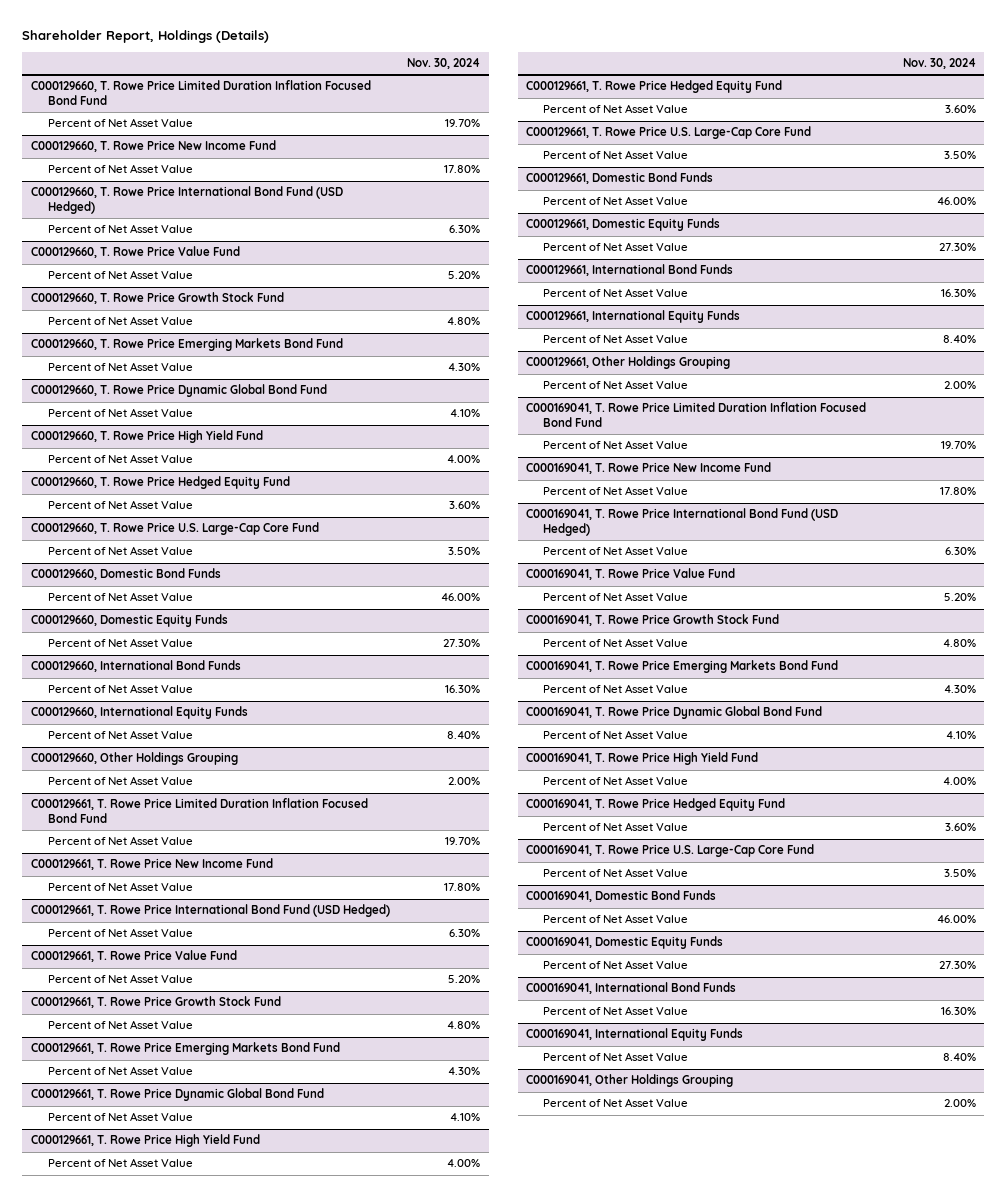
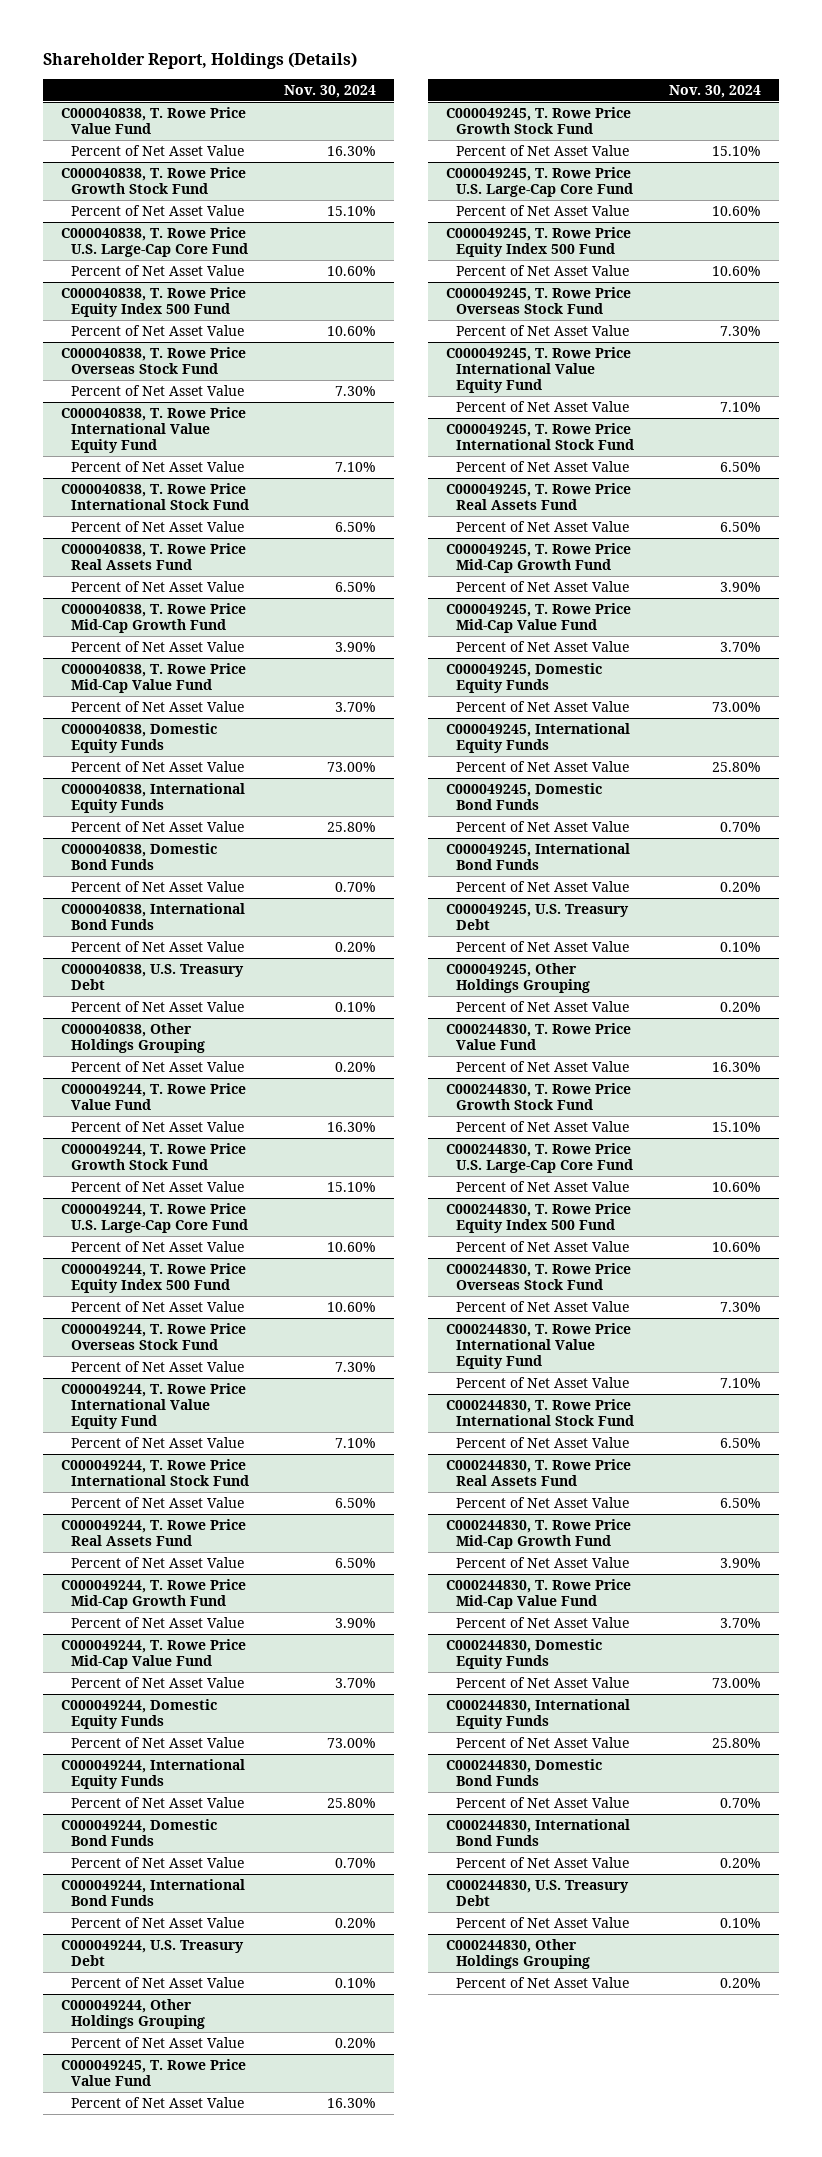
- C000129660, T. Rowe Price Limited Duration Inflation Focused Bond Fund
- Percent of Net Asset Value | 19.70%
- C000129660, T. Rowe Price New Income Fund
- Percent of Net Asset Value | 17.80%
- C000129660, T. Rowe Price International Bond Fund (USD Hedged)
- Percent of Net Asset Value | 6.30%
- C000129660, T. Rowe Price Value Fund
- Percent of Net Asset Value | 5.20%
- C000129660, T. Rowe Price Growth Stock Fund
- Percent of Net Asset Value | 4.80%
- C000129660, T. Rowe Price Emerging Markets Bond Fund
- Percent of Net Asset Value | 4.30%
- C000129660, T. Rowe Price Dynamic Global Bond Fund
- Percent of Net Asset Value | 4.10%
- C000129660, T. Rowe Price High Yield Fund
- Percent of Net Asset Value | 4.00%
- C000129660, T. Rowe Price Hedged Equity Fund
- Percent of Net Asset Value | 3.60%
- C000129660, T. Rowe Price U.S. Large-Cap Core Fund
- Percent of Net Asset Value | 3.50%
- C000129660, Domestic Bond Funds
- Percent of Net Asset Value | 46.00%
- C000129660, Domestic Equity Funds
- Percent of Net Asset Value | 27.30%
- C000129660, International Bond Funds
+ C000040838, T. Rowe Price Value Fund
- C000129660, International Equity Funds
- Percent of Net Asset Value | 8.40%
- C000129660, Other Holdings Grouping
- Percent of Net Asset Value | 2.00%
- C000129661, T. Rowe Price Limited Duration Inflation Focused Bond Fund
- Percent of Net Asset Value | 19.70%
- C000129661, T. Rowe Price New Income Fund
- Percent of Net Asset Value | 17.80%
- C000129661, T. Rowe Price International Bond Fund (USD Hedged)
- Percent of Net Asset Value | 6.30%
- C000129661, T. Rowe Price Value Fund
- Percent of Net Asset Value | 5.20%
- C000129661, T. Rowe Price Growth Stock Fund
- Percent of Net Asset Value | 4.80%
- C000129661, T. Rowe Price Emerging Markets Bond Fund
- Percent of Net Asset Value | 4.30%
- C000129661, T. Rowe Price Dynamic Global Bond Fund
- Percent of Net Asset Value | 4.10%
- C000129661, T. Rowe Price High Yield Fund
- Percent of Net Asset Value | 4.00%
- C000129661, T. Rowe Price Hedged Equity Fund
- Percent of Net Asset Value | 3.60%
- C000129661, T. Rowe Price U.S. Large-Cap Core Fund
- Percent of Net Asset Value | 3.50%
- C000129661, Domestic Bond Funds
- Percent of Net Asset Value | 46.00%
- C000129661, Domestic Equity Funds
- Percent of Net Asset Value | 27.30%
- C000129661, International Bond Funds
+ C000040838, T. Rowe Price Growth Stock Fund
+ Percent of Net Asset Value | 15.10%
+ C000040838, T. Rowe Price U.S. Large-Cap Core Fund
+ Percent of Net Asset Value | 10.60%
+ C000040838, T. Rowe Price Equity Index 500 Fund
+ Percent of Net Asset Value | 10.60%
+ C000040838, T. Rowe Price Overseas Stock Fund
+ Percent of Net Asset Value | 7.30%
+ C000040838, T. Rowe Price International Value Equity Fund
+ Percent of Net Asset Value | 7.10%
+ C000040838, T. Rowe Price International Stock Fund
+ Percent of Net Asset Value | 6.50%
+ C000040838, T. Rowe Price Real Assets Fund
+ Percent of Net Asset Value | 6.50%
+ C000040838, T. Rowe Price Mid-Cap Growth Fund
+ Percent of Net Asset Value | 3.90%
+ C000040838, T. Rowe Price Mid-Cap Value Fund
+ Percent of Net Asset Value | 3.70%
+ C000040838, Domestic Equity Funds
+ Percent of Net Asset Value | 73.00%
+ C000040838, International Equity Funds
+ Percent of Net Asset Value | 25.80%
+ C000040838, Domestic Bond Funds
+ Percent of Net Asset Value | 0.70%
+ C000040838, International Bond Funds
+ Percent of Net Asset Value | 0.20%
+ C000040838, U.S. Treasury Debt
+ Percent of Net Asset Value | 0.10%
+ C000040838, Other Holdings Grouping
+ Percent of Net Asset Value | 0.20%
+ C000049244, T. Rowe Price Value Fund
- C000129661, International Equity Funds
- Percent of Net Asset Value | 8.40%
- C000129661, Other Holdings Grouping
- Percent of Net Asset Value | 2.00%
- C000169041, T. Rowe Price Limited Duration Inflation Focused Bond Fund
- Percent of Net Asset Value | 19.70%
- C000169041, T. Rowe Price New Income Fund
- Percent of Net Asset Value | 17.80%
- C000169041, T. Rowe Price International Bond Fund (USD Hedged)
- Percent of Net Asset Value | 6.30%
- C000169041, T. Rowe Price Value Fund
- Percent of Net Asset Value | 5.20%
- C000169041, T. Rowe Price Growth Stock Fund
- Percent of Net Asset Value | 4.80%
- C000169041, T. Rowe Price Emerging Markets Bond Fund
- Percent of Net Asset Value | 4.30%
- C000169041, T. Rowe Price Dynamic Global Bond Fund
- Percent of Net Asset Value | 4.10%
- C000169041, T. Rowe Price High Yield Fund
- Percent of Net Asset Value | 4.00%
- C000169041, T. Rowe Price Hedged Equity Fund
- Percent of Net Asset Value | 3.60%
- C000169041, T. Rowe Price U.S. Large-Cap Core Fund
- Percent of Net Asset Value | 3.50%
- C000169041, Domestic Bond Funds
- Percent of Net Asset Value | 46.00%
- C000169041, Domestic Equity Funds
- Percent of Net Asset Value | 27.30%
- C000169041, International Bond Funds
+ C000049244, T. Rowe Price Growth Stock Fund
+ Percent of Net Asset Value | 15.10%
+ C000049244, T. Rowe Price U.S. Large-Cap Core Fund
+ Percent of Net Asset Value | 10.60%
+ C000049244, T. Rowe Price Equity Index 500 Fund
+ Percent of Net Asset Value | 10.60%
+ C000049244, T. Rowe Price Overseas Stock Fund
+ Percent of Net Asset Value | 7.30%
+ C000049244, T. Rowe Price International Value Equity Fund
+ Percent of Net Asset Value | 7.10%
+ C000049244, T. Rowe Price International Stock Fund
+ Percent of Net Asset Value | 6.50%
+ C000049244, T. Rowe Price Real Assets Fund
+ Percent of Net Asset Value | 6.50%
+ C000049244, T. Rowe Price Mid-Cap Growth Fund
+ Percent of Net Asset Value | 3.90%
+ C000049244, T. Rowe Price Mid-Cap Value Fund
+ Percent of Net Asset Value | 3.70%
+ C000049244, Domestic Equity Funds
+ Percent of Net Asset Value | 73.00%
+ C000049244, International Equity Funds
+ Percent of Net Asset Value | 25.80%
+ C000049244, Domestic Bond Funds
+ Percent of Net Asset Value | 0.70%
+ C000049244, International Bond Funds
+ Percent of Net Asset Value | 0.20%
+ C000049244, U.S. Treasury Debt
+ Percent of Net Asset Value | 0.10%
+ C000049244, Other Holdings Grouping
+ Percent of Net Asset Value | 0.20%
+ C000049245, T. Rowe Price Value Fund
- C000169041, International Equity Funds
- Percent of Net Asset Value | 8.40%
- C000169041, Other Holdings Grouping
- Percent of Net Asset Value | 2.00%
+ C000049245, T. Rowe Price Growth Stock Fund
+ Percent of Net Asset Value | 15.10%
+ C000049245, T. Rowe Price U.S. Large-Cap Core Fund
+ Percent of Net Asset Value | 10.60%
+ C000049245, T. Rowe Price Equity Index 500 Fund
+ Percent of Net Asset Value | 10.60%
+ C000049245, T. Rowe Price Overseas Stock Fund
+ Percent of Net Asset Value | 7.30%
+ C000049245, T. Rowe Price International Value Equity Fund
+ Percent of Net Asset Value | 7.10%
+ C000049245, T. Rowe Price International Stock Fund
+ Percent of Net Asset Value | 6.50%
+ C000049245, T. Rowe Price Real Assets Fund
+ Percent of Net Asset Value | 6.50%
+ C000049245, T. Rowe Price Mid-Cap Growth Fund
+ Percent of Net Asset Value | 3.90%
+ C000049245, T. Rowe Price Mid-Cap Value Fund
+ Percent of Net Asset Value | 3.70%
+ C000049245, Domestic Equity Funds
+ Percent of Net Asset Value | 73.00%
+ C000049245, International Equity Funds
+ Percent of Net Asset Value | 25.80%
+ C000049245, Domestic Bond Funds
+ Percent of Net Asset Value | 0.70%
+ C000049245, International Bond Funds
+ Percent of Net Asset Value | 0.20%
+ C000049245, U.S. Treasury Debt
+ Percent of Net Asset Value | 0.10%
+ C000049245, Other Holdings Grouping
+ Percent of Net Asset Value | 0.20%
+ C000244830, T. Rowe Price Value Fund
+ Percent of Net Asset Value | 16.30%
+ C000244830, T. Rowe Price Growth Stock Fund
+ Percent of Net Asset Value | 15.10%
+ C000244830, T. Rowe Price U.S. Large-Cap Core Fund
+ Percent of Net Asset Value | 10.60%
+ C000244830, T. Rowe Price Equity Index 500 Fund
+ Percent of Net Asset Value | 10.60%
+ C000244830, T. Rowe Price Overseas Stock Fund
+ Percent of Net Asset Value | 7.30%
+ C000244830, T. Rowe Price International Value Equity Fund
+ Percent of Net Asset Value | 7.10%
+ C000244830, T. Rowe Price International Stock Fund
+ Percent of Net Asset Value | 6.50%
+ C000244830, T. Rowe Price Real Assets Fund
+ Percent of Net Asset Value | 6.50%
+ C000244830, T. Rowe Price Mid-Cap Growth Fund
+ Percent of Net Asset Value | 3.90%
+ C000244830, T. Rowe Price Mid-Cap Value Fund
+ Percent of Net Asset Value | 3.70%
+ C000244830, Domestic Equity Funds
+ Percent of Net Asset Value | 73.00%
+ C000244830, International Equity Funds
+ Percent of Net Asset Value | 25.80%
+ C000244830, Domestic Bond Funds
+ Percent of Net Asset Value | 0.70%
+ C000244830, International Bond Funds
+ Percent of Net Asset Value | 0.20%
+ C000244830, U.S. Treasury Debt
+ Percent of Net Asset Value | 0.10%
+ C000244830, Other Holdings Grouping
+ Percent of Net Asset Value | 0.20%

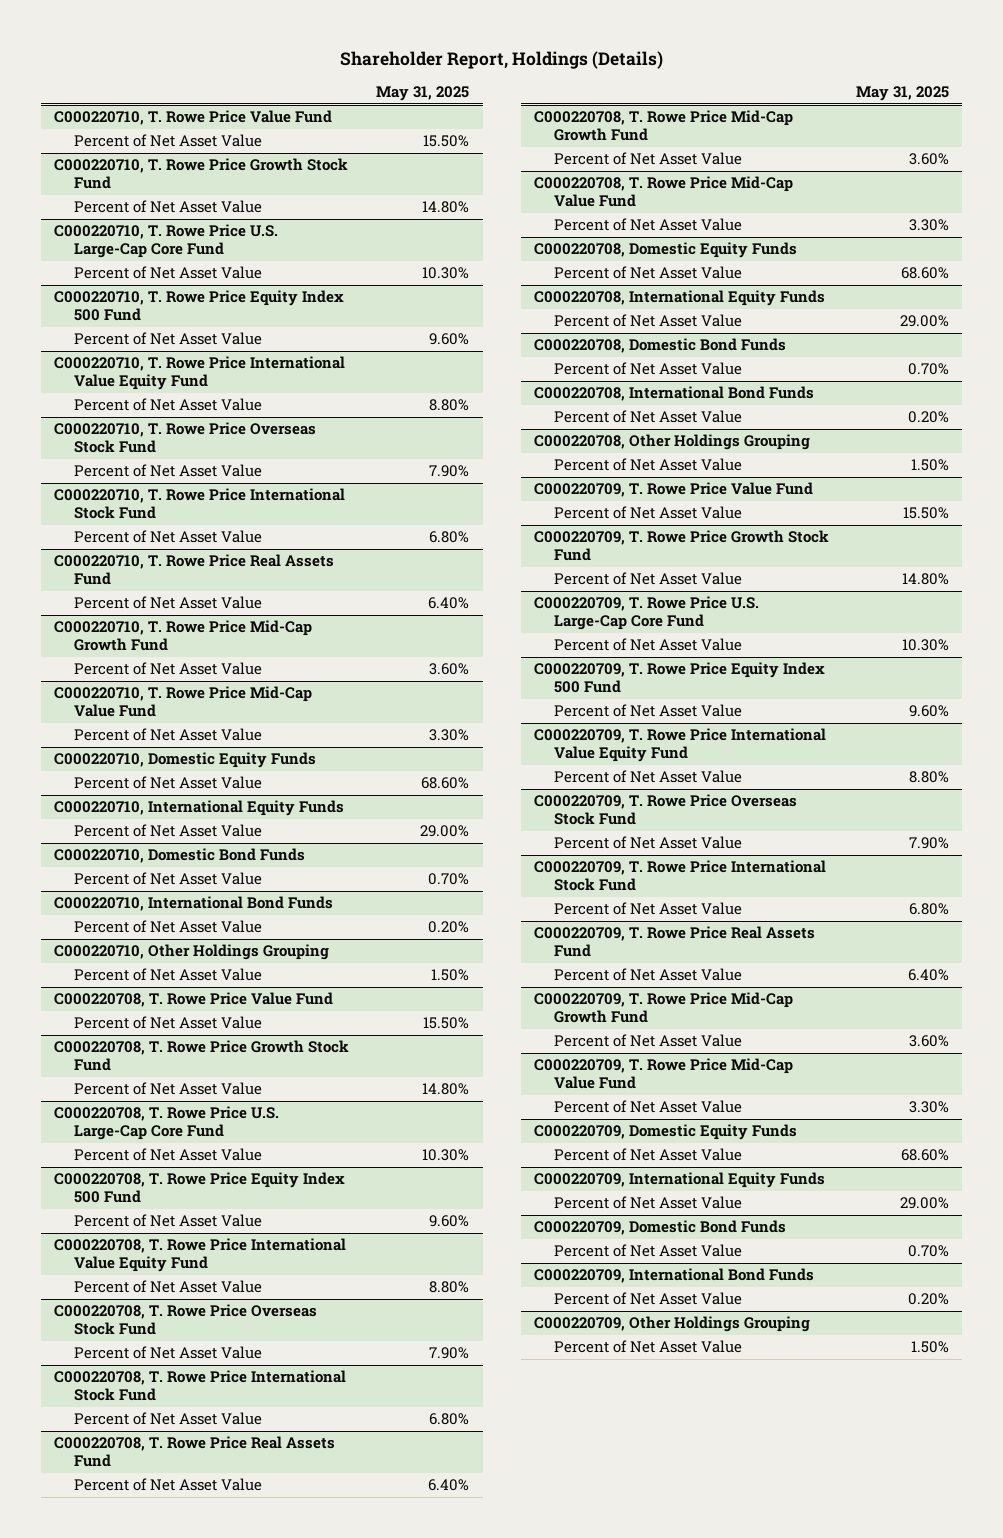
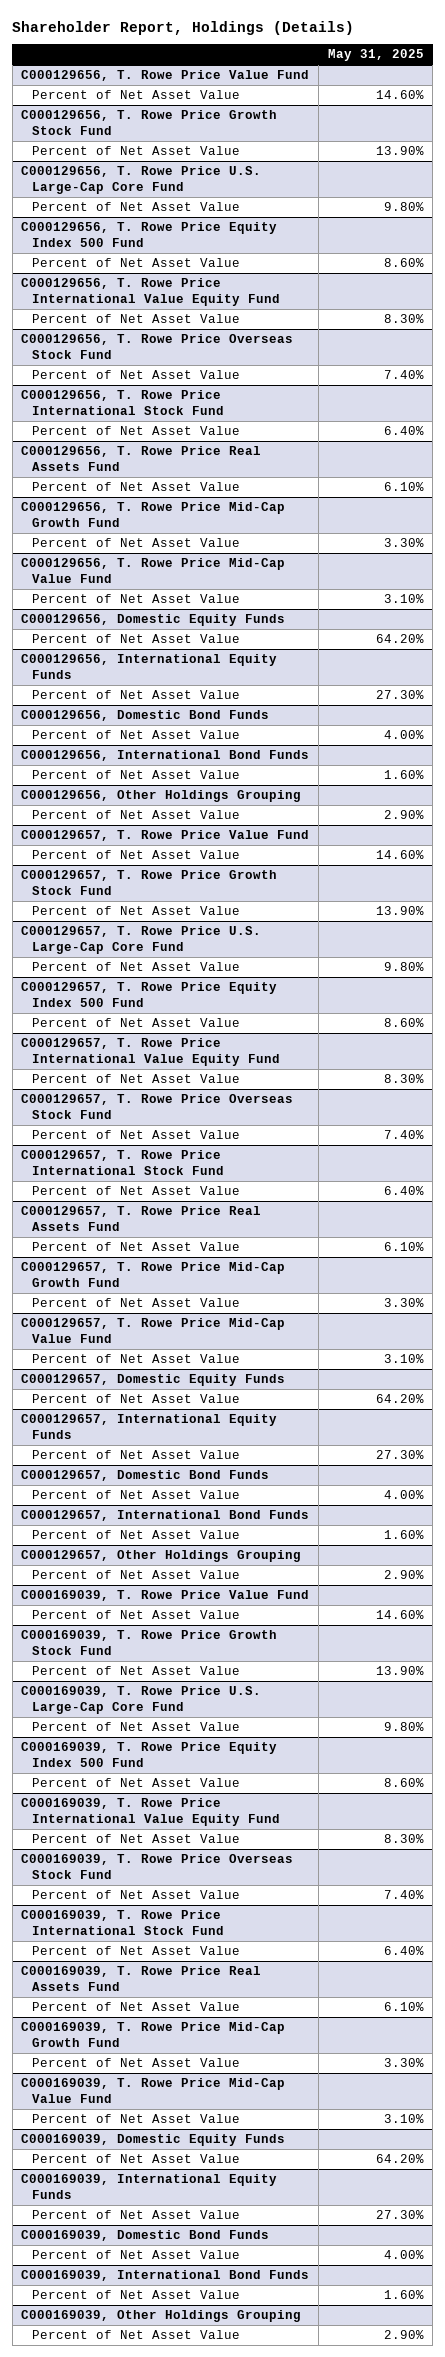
- C000220710, T. Rowe Price Value Fund
- Percent of Net Asset Value | 15.50%
- C000220710, T. Rowe Price Growth Stock Fund
- Percent of Net Asset Value | 14.80%
- C000220710, T. Rowe Price U.S. Large-Cap Core Fund
- Percent of Net Asset Value | 10.30%
- C000220710, T. Rowe Price Equity Index 500 Fund
- Percent of Net Asset Value | 9.60%
- C000220710, T. Rowe Price International Value Equity Fund
- Percent of Net Asset Value | 8.80%
- C000220710, T. Rowe Price Overseas Stock Fund
- Percent of Net Asset Value | 7.90%
- C000220710, T. Rowe Price International Stock Fund
- Percent of Net Asset Value | 6.80%
- C000220710, T. Rowe Price Real Assets Fund
+ C000129656, T. Rowe Price Value Fund
+ Percent of Net Asset Value | 14.60%
+ C000129656, T. Rowe Price Growth Stock Fund
+ Percent of Net Asset Value | 13.90%
+ C000129656, T. Rowe Price U.S. Large-Cap Core Fund
+ Percent of Net Asset Value | 9.80%
+ C000129656, T. Rowe Price Equity Index 500 Fund
+ Percent of Net Asset Value | 8.60%
+ C000129656, T. Rowe Price International Value Equity Fund
+ Percent of Net Asset Value | 8.30%
+ C000129656, T. Rowe Price Overseas Stock Fund
+ Percent of Net Asset Value | 7.40%
+ C000129656, T. Rowe Price International Stock Fund
- C000220710, T. Rowe Price Mid-Cap Growth Fund
- Percent of Net Asset Value | 3.60%
- C000220710, T. Rowe Price Mid-Cap Value Fund
+ C000129656, T. Rowe Price Real Assets Fund
+ Percent of Net Asset Value | 6.10%
+ C000129656, T. Rowe Price Mid-Cap Growth Fund
- C000220710, Domestic Equity Funds
- Percent of Net Asset Value | 68.60%
- C000220710, International Equity Funds
- Percent of Net Asset Value | 29.00%
- C000220710, Domestic Bond Funds
- Percent of Net Asset Value | 0.70%
- C000220710, International Bond Funds
- Percent of Net Asset Value | 0.20%
- C000220710, Other Holdings Grouping
- Percent of Net Asset Value | 1.50%
- C000220708, T. Rowe Price Value Fund
- Percent of Net Asset Value | 15.50%
- C000220708, T. Rowe Price Growth Stock Fund
- Percent of Net Asset Value | 14.80%
- C000220708, T. Rowe Price U.S. Large-Cap Core Fund
- Percent of Net Asset Value | 10.30%
- C000220708, T. Rowe Price Equity Index 500 Fund
- Percent of Net Asset Value | 9.60%
- C000220708, T. Rowe Price International Value Equity Fund
- Percent of Net Asset Value | 8.80%
- C000220708, T. Rowe Price Overseas Stock Fund
- Percent of Net Asset Value | 7.90%
- C000220708, T. Rowe Price International Stock Fund
- Percent of Net Asset Value | 6.80%
- C000220708, T. Rowe Price Real Assets Fund
+ C000129656, T. Rowe Price Mid-Cap Value Fund
+ Percent of Net Asset Value | 3.10%
+ C000129656, Domestic Equity Funds
+ Percent of Net Asset Value | 64.20%
+ C000129656, International Equity Funds
+ Percent of Net Asset Value | 27.30%
+ C000129656, Domestic Bond Funds
+ Percent of Net Asset Value | 4.00%
+ C000129656, International Bond Funds
+ Percent of Net Asset Value | 1.60%
+ C000129656, Other Holdings Grouping
+ Percent of Net Asset Value | 2.90%
+ C000129657, T. Rowe Price Value Fund
+ Percent of Net Asset Value | 14.60%
+ C000129657, T. Rowe Price Growth Stock Fund
+ Percent of Net Asset Value | 13.90%
+ C000129657, T. Rowe Price U.S. Large-Cap Core Fund
+ Percent of Net Asset Value | 9.80%
+ C000129657, T. Rowe Price Equity Index 500 Fund
+ Percent of Net Asset Value | 8.60%
+ C000129657, T. Rowe Price International Value Equity Fund
+ Percent of Net Asset Value | 8.30%
+ C000129657, T. Rowe Price Overseas Stock Fund
+ Percent of Net Asset Value | 7.40%
+ C000129657, T. Rowe Price International Stock Fund
- C000220708, T. Rowe Price Mid-Cap Growth Fund
- Percent of Net Asset Value | 3.60%
- C000220708, T. Rowe Price Mid-Cap Value Fund
+ C000129657, T. Rowe Price Real Assets Fund
+ Percent of Net Asset Value | 6.10%
+ C000129657, T. Rowe Price Mid-Cap Growth Fund
- C000220708, Domestic Equity Funds
- Percent of Net Asset Value | 68.60%
- C000220708, International Equity Funds
- Percent of Net Asset Value | 29.00%
- C000220708, Domestic Bond Funds
- Percent of Net Asset Value | 0.70%
- C000220708, International Bond Funds
- Percent of Net Asset Value | 0.20%
- C000220708, Other Holdings Grouping
- Percent of Net Asset Value | 1.50%
- C000220709, T. Rowe Price Value Fund
- Percent of Net Asset Value | 15.50%
- C000220709, T. Rowe Price Growth Stock Fund
- Percent of Net Asset Value | 14.80%
- C000220709, T. Rowe Price U.S. Large-Cap Core Fund
- Percent of Net Asset Value | 10.30%
- C000220709, T. Rowe Price Equity Index 500 Fund
- Percent of Net Asset Value | 9.60%
- C000220709, T. Rowe Price International Value Equity Fund
- Percent of Net Asset Value | 8.80%
- C000220709, T. Rowe Price Overseas Stock Fund
- Percent of Net Asset Value | 7.90%
- C000220709, T. Rowe Price International Stock Fund
- Percent of Net Asset Value | 6.80%
- C000220709, T. Rowe Price Real Assets Fund
+ C000129657, T. Rowe Price Mid-Cap Value Fund
+ Percent of Net Asset Value | 3.10%
+ C000129657, Domestic Equity Funds
+ Percent of Net Asset Value | 64.20%
+ C000129657, International Equity Funds
+ Percent of Net Asset Value | 27.30%
+ C000129657, Domestic Bond Funds
+ Percent of Net Asset Value | 4.00%
+ C000129657, International Bond Funds
+ Percent of Net Asset Value | 1.60%
+ C000129657, Other Holdings Grouping
+ Percent of Net Asset Value | 2.90%
+ C000169039, T. Rowe Price Value Fund
+ Percent of Net Asset Value | 14.60%
+ C000169039, T. Rowe Price Growth Stock Fund
+ Percent of Net Asset Value | 13.90%
+ C000169039, T. Rowe Price U.S. Large-Cap Core Fund
+ Percent of Net Asset Value | 9.80%
+ C000169039, T. Rowe Price Equity Index 500 Fund
+ Percent of Net Asset Value | 8.60%
+ C000169039, T. Rowe Price International Value Equity Fund
+ Percent of Net Asset Value | 8.30%
+ C000169039, T. Rowe Price Overseas Stock Fund
+ Percent of Net Asset Value | 7.40%
+ C000169039, T. Rowe Price International Stock Fund
- C000220709, T. Rowe Price Mid-Cap Growth Fund
- Percent of Net Asset Value | 3.60%
- C000220709, T. Rowe Price Mid-Cap Value Fund
+ C000169039, T. Rowe Price Real Assets Fund
+ Percent of Net Asset Value | 6.10%
+ C000169039, T. Rowe Price Mid-Cap Growth Fund
- C000220709, Domestic Equity Funds
- Percent of Net Asset Value | 68.60%
- C000220709, International Equity Funds
- Percent of Net Asset Value | 29.00%
- C000220709, Domestic Bond Funds
- Percent of Net Asset Value | 0.70%
- C000220709, International Bond Funds
- Percent of Net Asset Value | 0.20%
- C000220709, Other Holdings Grouping
- Percent of Net Asset Value | 1.50%
+ C000169039, T. Rowe Price Mid-Cap Value Fund
+ Percent of Net Asset Value | 3.10%
+ C000169039, Domestic Equity Funds
+ Percent of Net Asset Value | 64.20%
+ C000169039, International Equity Funds
+ Percent of Net Asset Value | 27.30%
+ C000169039, Domestic Bond Funds
+ Percent of Net Asset Value | 4.00%
+ C000169039, International Bond Funds
+ Percent of Net Asset Value | 1.60%
+ C000169039, Other Holdings Grouping
+ Percent of Net Asset Value | 2.90%

